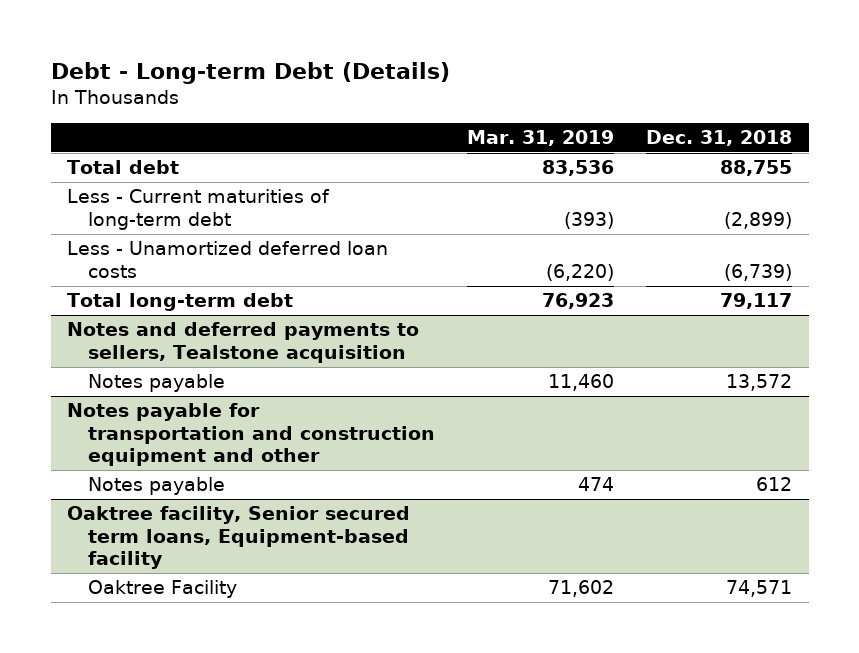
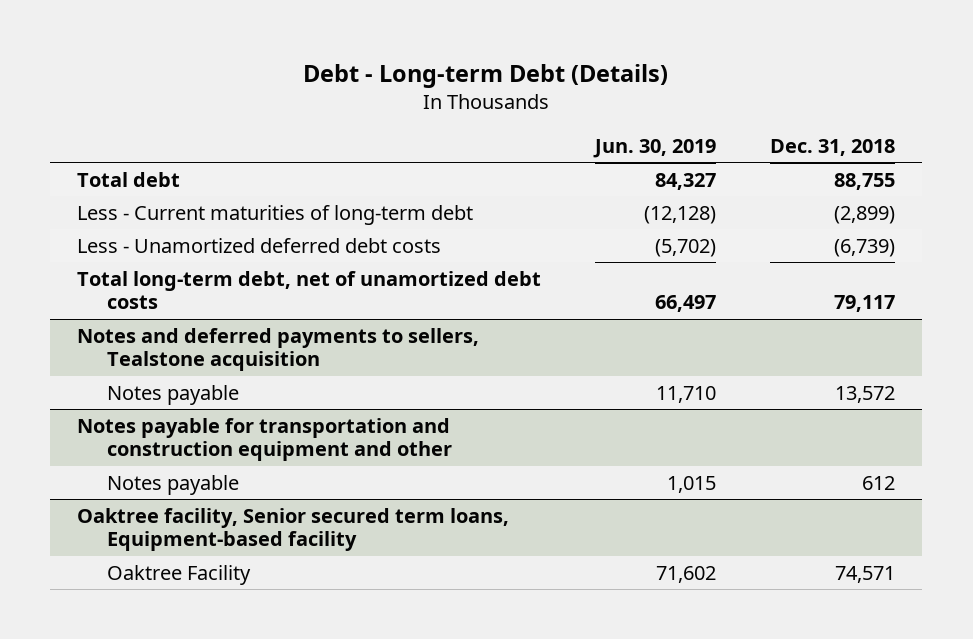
- | Mar. 31, 2019 | Dec. 31, 2018
+ | Jun. 30, 2019 | Dec. 31, 2018
- Less - Unamortized deferred loan costs | (6,220) | (6,739)
- Total long-term debt | 76,923 | 79,117
+ Less - Unamortized deferred debt costs | (5,702) | (6,739)
+ Total long-term debt, net of unamortized debt costs | 66,497 | 79,117

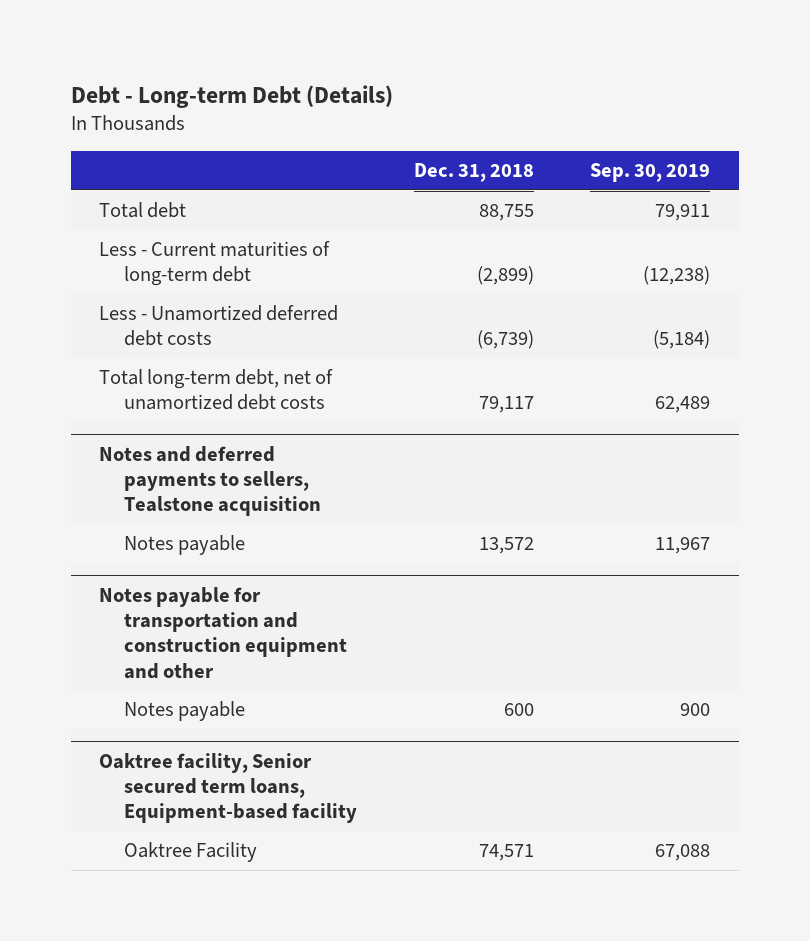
- | Jun. 30, 2019 | Dec. 31, 2018
+ | Dec. 31, 2018 | Sep. 30, 2019
@ Notes payable for transportation and construction equipment and other
- Notes payable | 1,015 | 612
+ Notes payable | 600 | 900

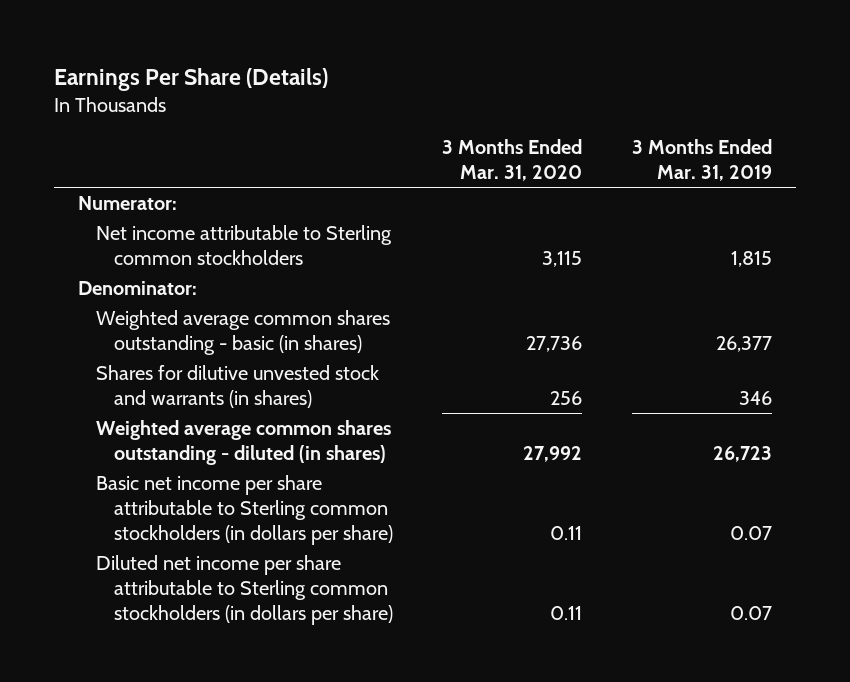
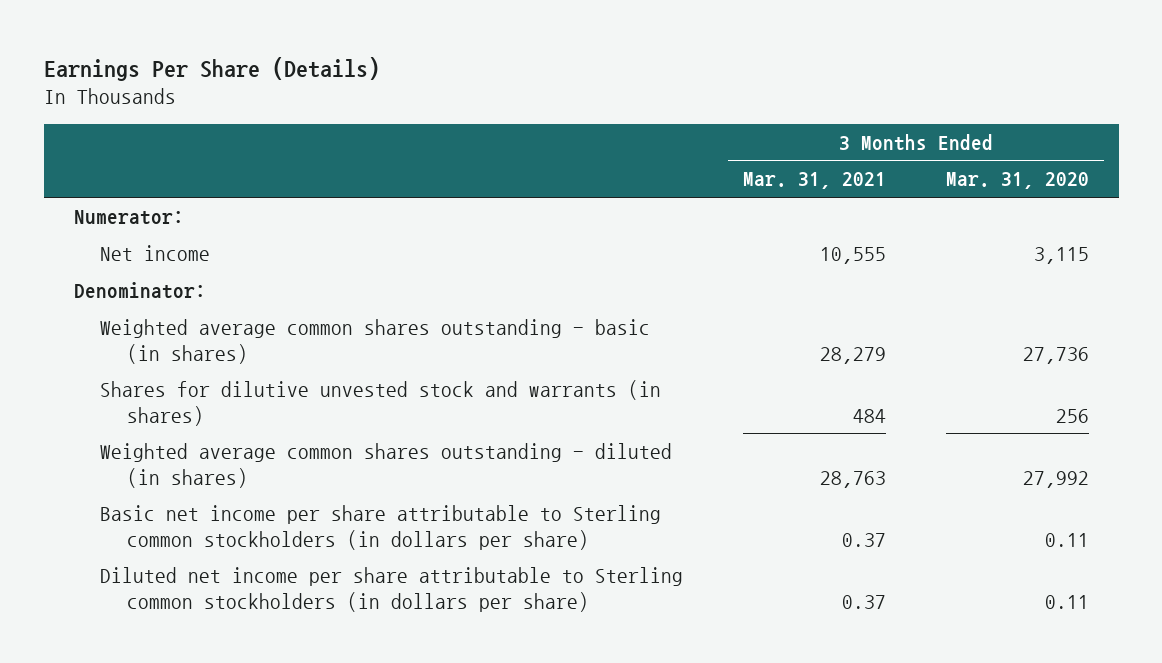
- | 3 Months Ended Mar. 31, 2020 | 3 Months Ended Mar. 31, 2019
+ | 3 Months Ended Mar. 31, 2021 | 3 Months Ended Mar. 31, 2020
- Net income attributable to Sterling common stockholders | 3,115 | 1,815
+ Net income | 10,555 | 3,115

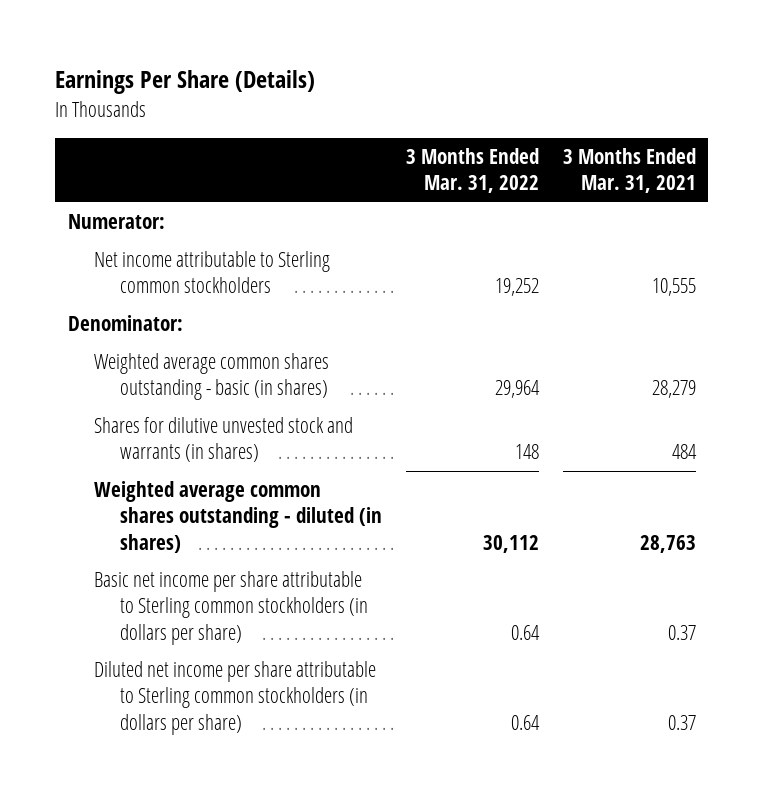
- | 3 Months Ended Mar. 31, 2021 | 3 Months Ended Mar. 31, 2020
+ | 3 Months Ended Mar. 31, 2022 | 3 Months Ended Mar. 31, 2021
- Net income | 10,555 | 3,115
+ Net income attributable to Sterling common stockholders | 19,252 | 10,555

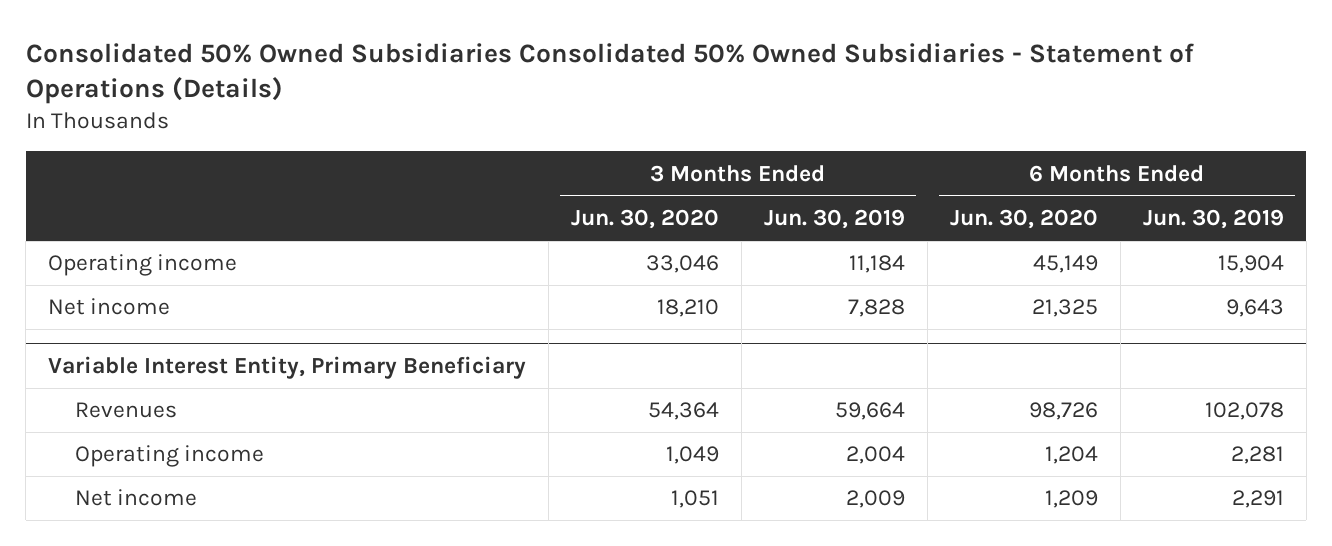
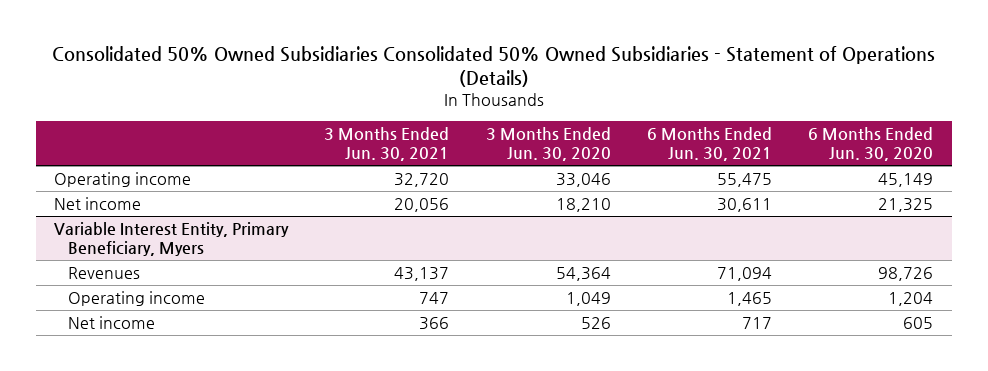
- | 3 Months Ended Jun. 30, 2020 | 3 Months Ended Jun. 30, 2019 | 6 Months Ended Jun. 30, 2020 | 6 Months Ended Jun. 30, 2019
+ | 3 Months Ended Jun. 30, 2021 | 3 Months Ended Jun. 30, 2020 | 6 Months Ended Jun. 30, 2021 | 6 Months Ended Jun. 30, 2020
- Variable Interest Entity, Primary Beneficiary
+ Variable Interest Entity, Primary Beneficiary, Myers
- Net income | 1,051 | 2,009 | 1,209 | 2,291
+ Net income | 366 | 526 | 717 | 605

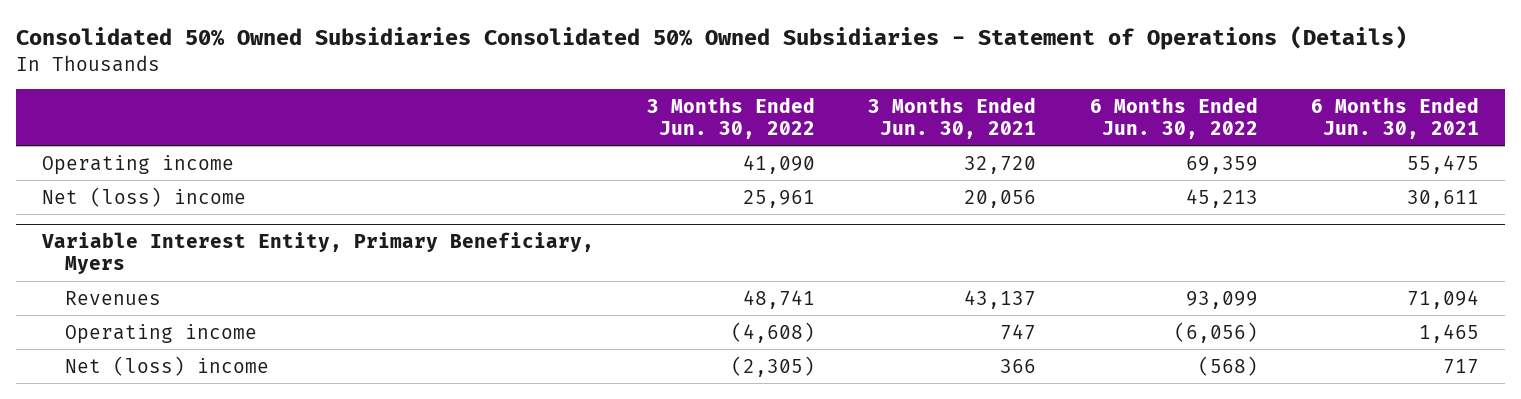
- | 3 Months Ended Jun. 30, 2021 | 3 Months Ended Jun. 30, 2020 | 6 Months Ended Jun. 30, 2021 | 6 Months Ended Jun. 30, 2020
+ | 3 Months Ended Jun. 30, 2022 | 3 Months Ended Jun. 30, 2021 | 6 Months Ended Jun. 30, 2022 | 6 Months Ended Jun. 30, 2021
- Net income | 20,056 | 18,210 | 30,611 | 21,325
+ Net (loss) income | 25,961 | 20,056 | 45,213 | 30,611
@ Variable Interest Entity, Primary Beneficiary, Myers
- Net income | 366 | 526 | 717 | 605
+ Net (loss) income | (2,305) | 366 | (568) | 717

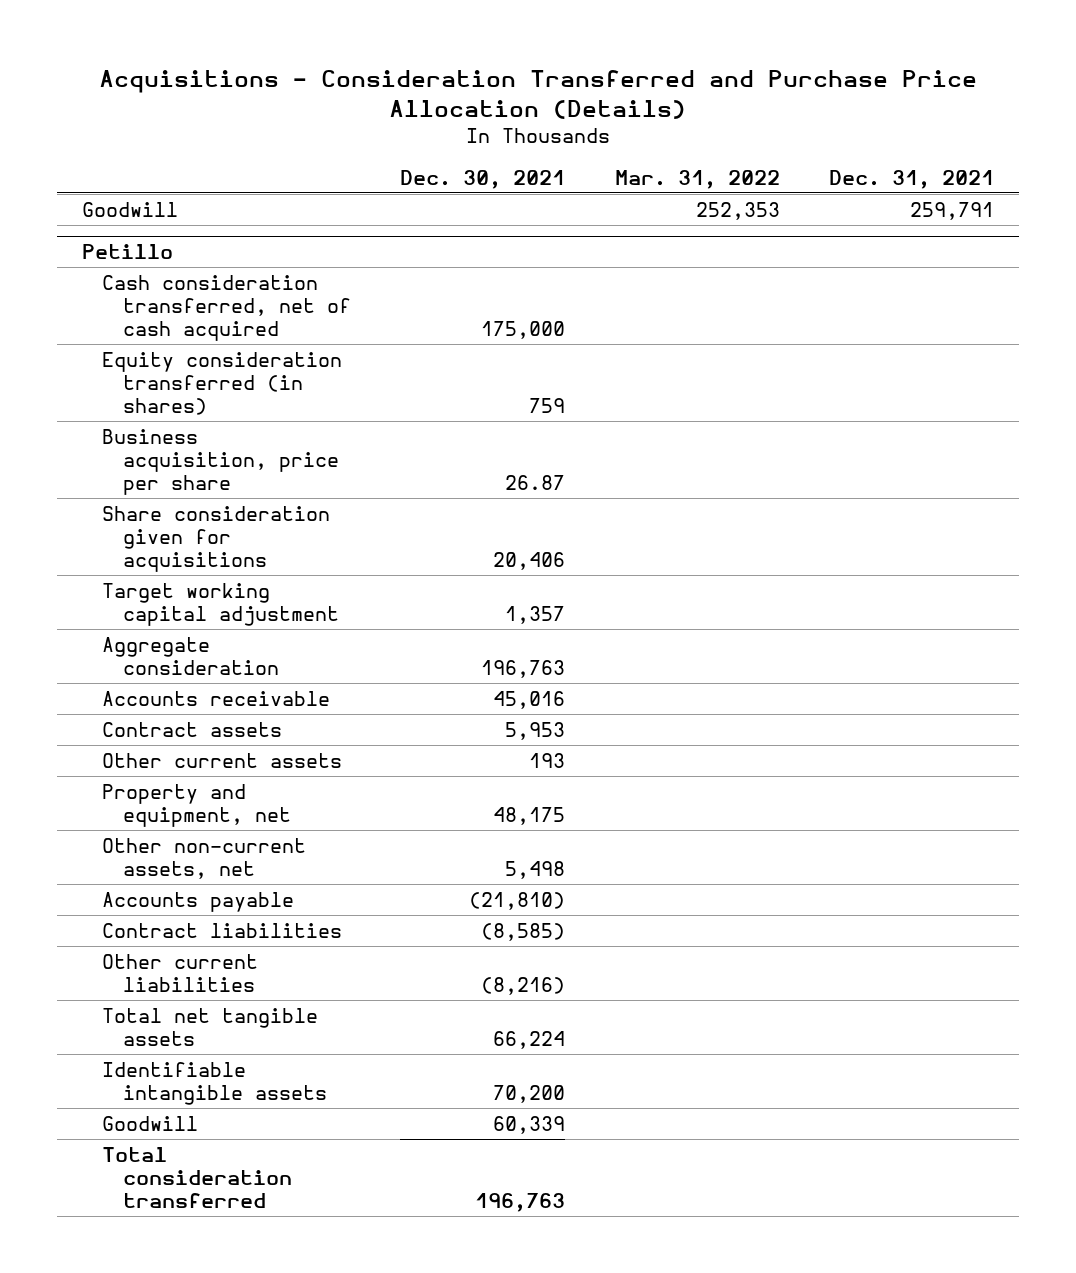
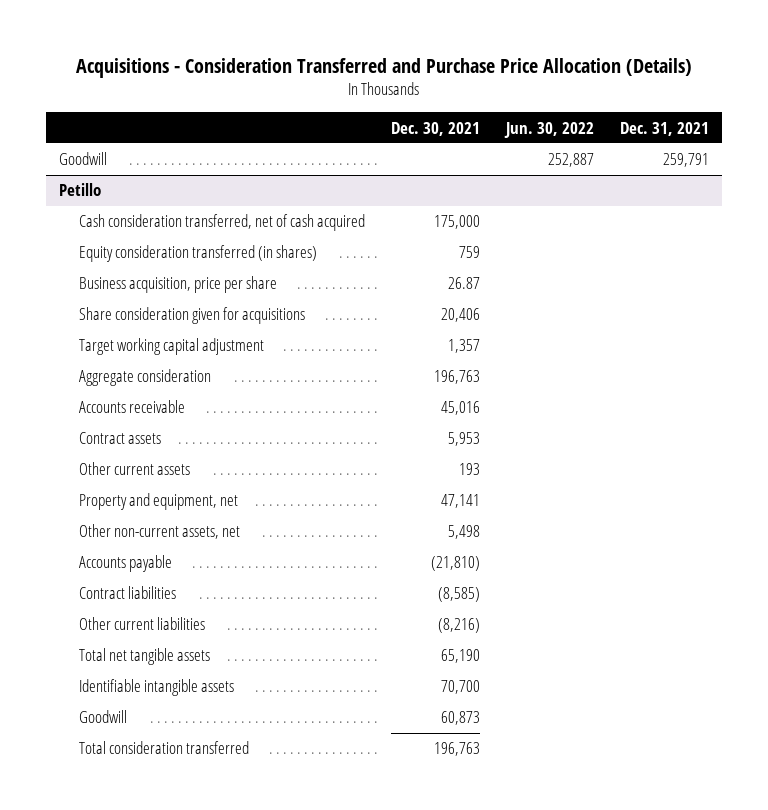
- | Dec. 30, 2021 | Mar. 31, 2022 | Dec. 31, 2021
+ | Dec. 30, 2021 | Jun. 30, 2022 | Dec. 31, 2021
@ Petillo
- Property and equipment, net | 48,175 | |
+ Property and equipment, net | 47,141 | |
- Total net tangible assets | 66,224 | |
- Identifiable intangible assets | 70,200 | |
- Goodwill | 60,339 | |
+ Total net tangible assets | 65,190 | |
+ Identifiable intangible assets | 70,700 | |
+ Goodwill | 60,873 | |

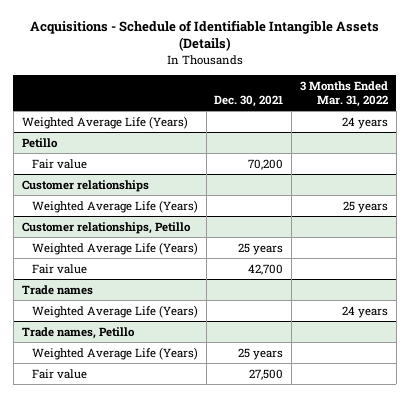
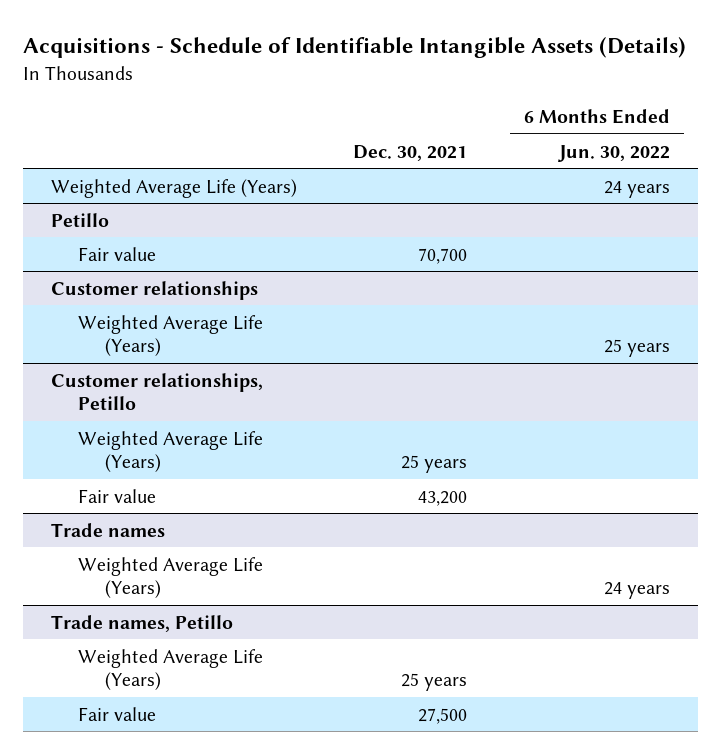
- | Dec. 30, 2021 | 3 Months Ended Mar. 31, 2022
+ | Dec. 30, 2021 | 6 Months Ended Jun. 30, 2022
@ Petillo
- Fair value | 70,200 |
+ Fair value | 70,700 |
@ Customer relationships, Petillo
- Fair value | 42,700 |
+ Fair value | 43,200 |

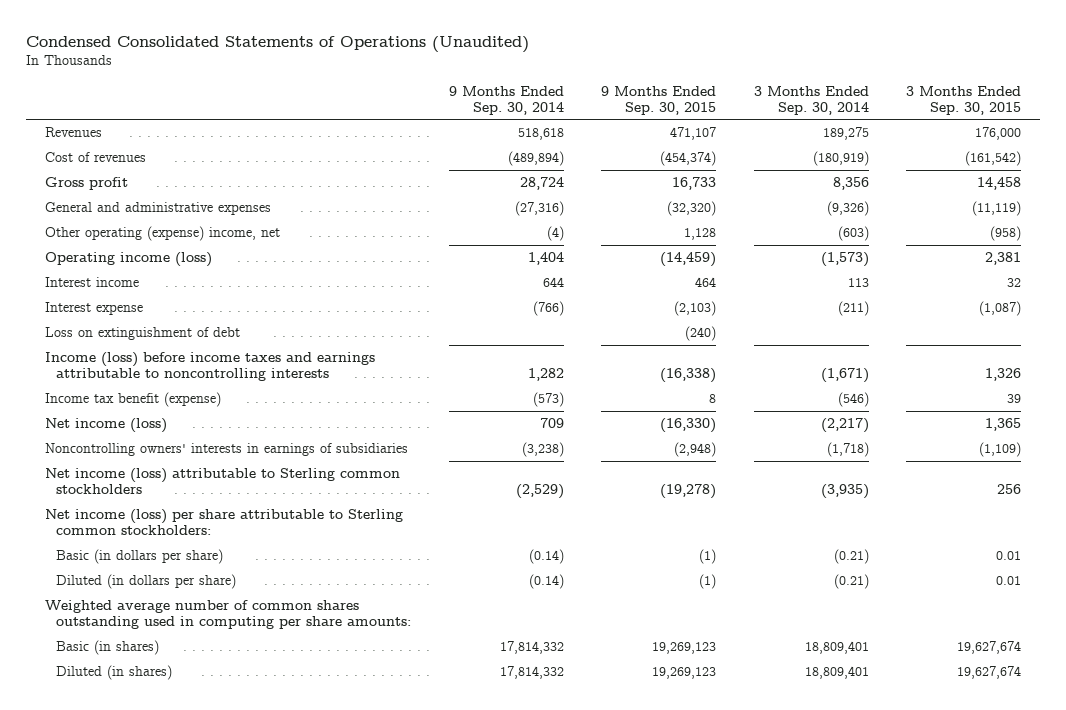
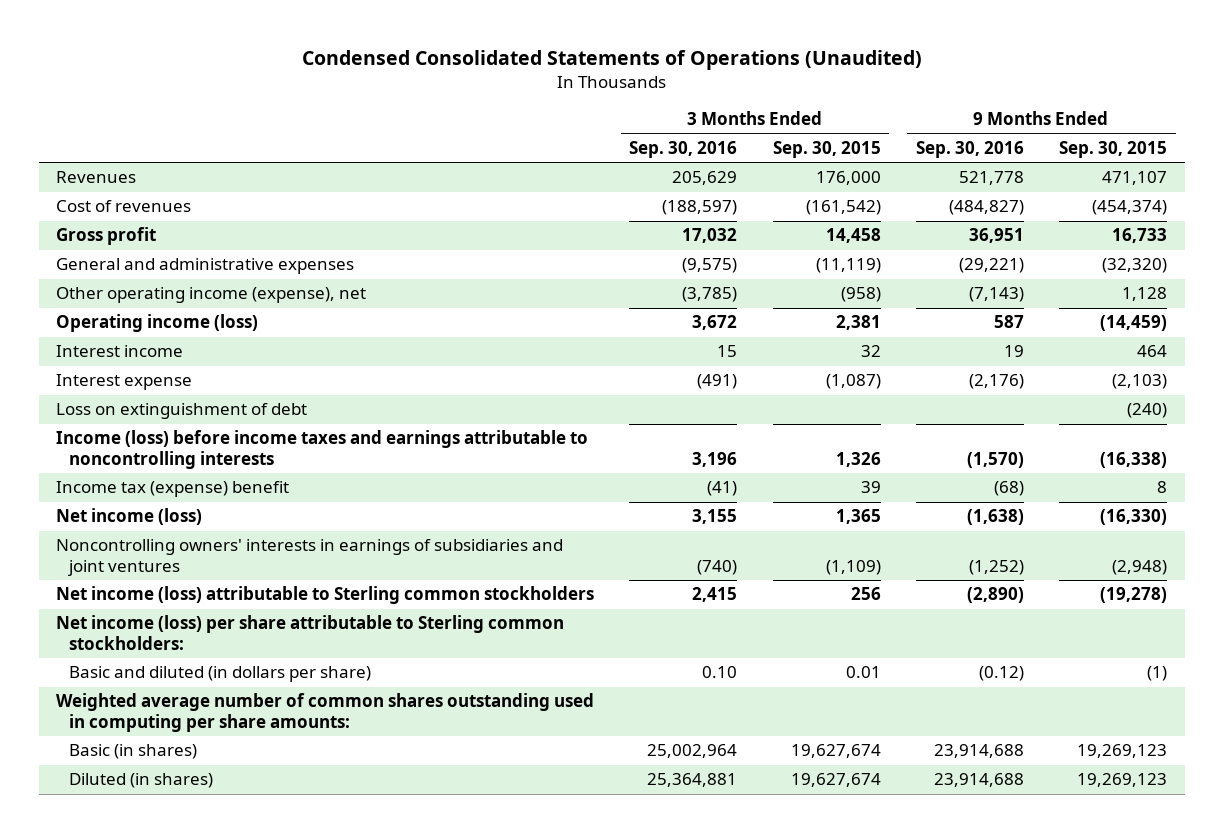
- | 9 Months Ended Sep. 30, 2014 | 9 Months Ended Sep. 30, 2015 | 3 Months Ended Sep. 30, 2014 | 3 Months Ended Sep. 30, 2015
+ | 3 Months Ended Sep. 30, 2016 | 3 Months Ended Sep. 30, 2015 | 9 Months Ended Sep. 30, 2016 | 9 Months Ended Sep. 30, 2015
- Other operating (expense) income, net | (4) | 1,128 | (603) | (958)
+ Other operating income (expense), net | (3,785) | (958) | (7,143) | 1,128
- Income tax benefit (expense) | (573) | 8 | (546) | 39
+ Income tax (expense) benefit | (41) | 39 | (68) | 8
- Noncontrolling owners' interests in earnings of subsidiaries | (3,238) | (2,948) | (1,718) | (1,109)
+ Noncontrolling owners' interests in earnings of subsidiaries and joint ventures | (740) | (1,109) | (1,252) | (2,948)
- Basic (in dollars per share) | (0.14) | (1) | (0.21) | 0.01
- Diluted (in dollars per share) | (0.14) | (1) | (0.21) | 0.01
+ Basic and diluted (in dollars per share) | 0.10 | 0.01 | (0.12) | (1)

